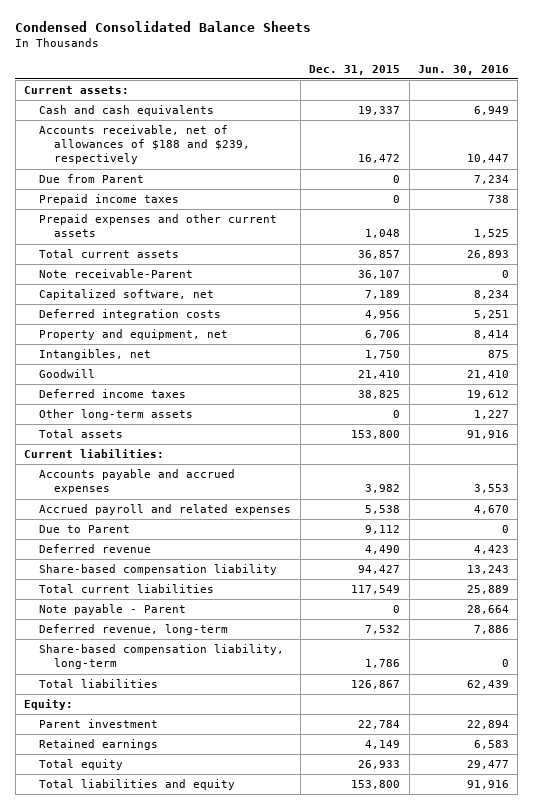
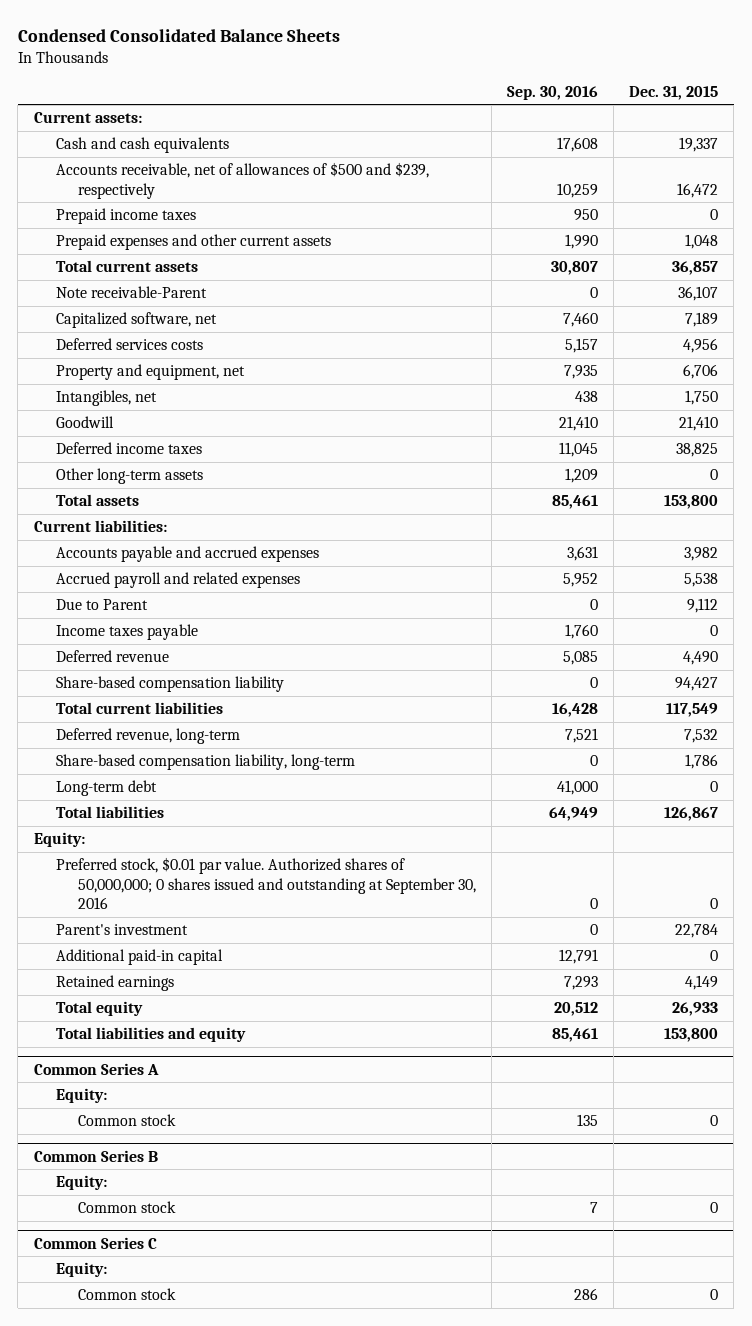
- | Dec. 31, 2015 | Jun. 30, 2016
+ | Sep. 30, 2016 | Dec. 31, 2015
- Accounts receivable, net of allowances of $188 and $239, respectively | 16,472 | 10,447
- Due from Parent | 0 | 7,234
+ Accounts receivable, net of allowances of $500 and $239, respectively | 10,259 | 16,472
- Deferred integration costs | 4,956 | 5,251
+ Deferred services costs | 5,157 | 4,956
+ Income taxes payable | 1,760 | 0
- Note payable - Parent | 0 | 28,664
+ Long-term debt | 41,000 | 0
- Parent investment | 22,784 | 22,894
+ Preferred stock, $0.01 par value. Authorized shares of 50,000,000; 0 shares issued and outstanding at September 30, 2016 | 0 | 0
+ Parent's investment | 0 | 22,784
+ Additional paid-in capital | 12,791 | 0
+ Common Series A
+ Equity:
+ Common stock | 135 | 0
+ Common Series B
+ Equity:
+ Common stock | 7 | 0
+ Common Series C
+ Equity:
+ Common stock | 286 | 0

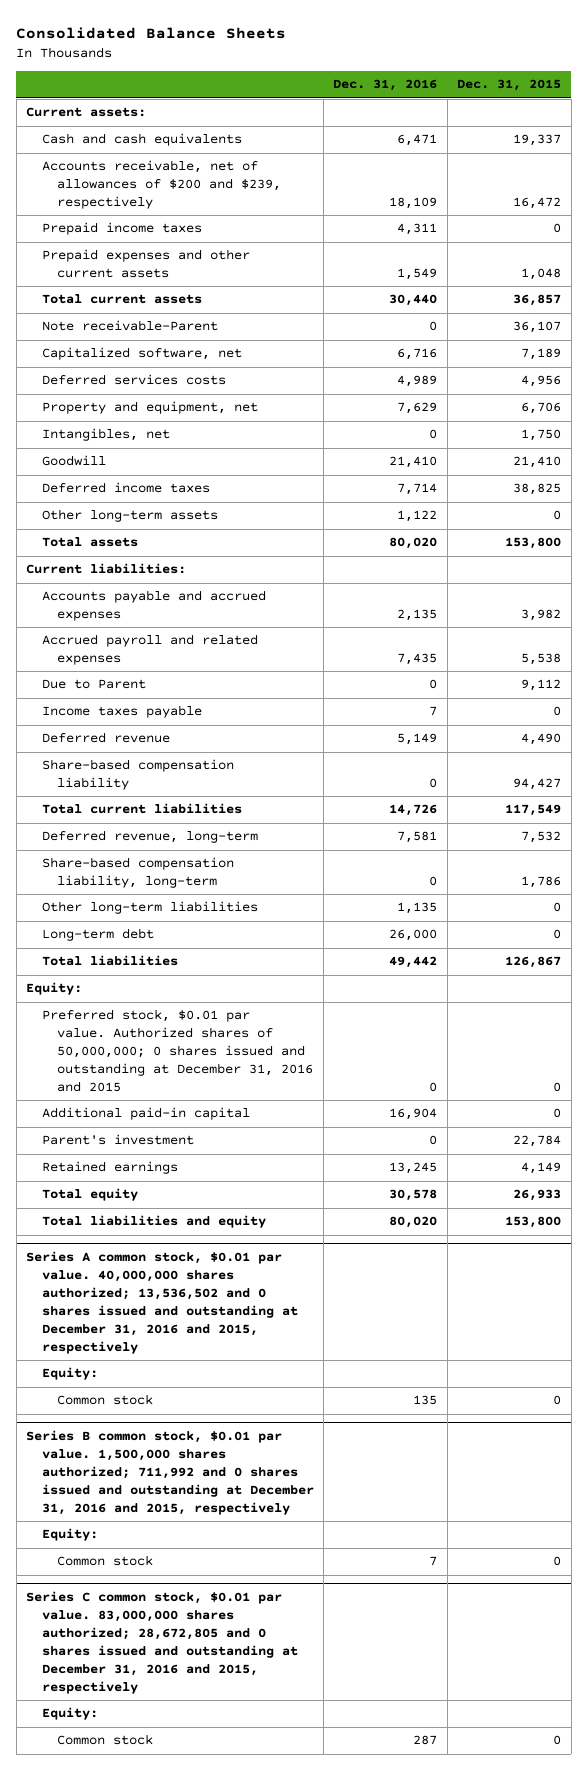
- Condensed Consolidated Balance Sheets
+ Consolidated Balance Sheets
- | Sep. 30, 2016 | Dec. 31, 2015
+ | Dec. 31, 2016 | Dec. 31, 2015
- Accounts receivable, net of allowances of $500 and $239, respectively | 10,259 | 16,472
+ Accounts receivable, net of allowances of $200 and $239, respectively | 18,109 | 16,472
+ Other long-term liabilities | 1,135 | 0
- Preferred stock, $0.01 par value. Authorized shares of 50,000,000; 0 shares issued and outstanding at September 30, 2016 | 0 | 0
+ Preferred stock, $0.01 par value. Authorized shares of 50,000,000; 0 shares issued and outstanding at December 31, 2016 and 2015 | 0 | 0
moved down: Parent's investment | 0 | 22,784
- Common Series A
+ Series A common stock, $0.01 par value. 40,000,000 shares authorized; 13,536,502 and 0 shares issued and outstanding at December 31, 2016 and 2015, respectively
- Common Series B
+ Series B common stock, $0.01 par value. 1,500,000 shares authorized; 711,992 and 0 shares issued and outstanding at December 31, 2016 and 2015, respectively
- Common Series C
+ Series C common stock, $0.01 par value. 83,000,000 shares authorized; 28,672,805 and 0 shares issued and outstanding at December 31, 2016 and 2015, respectively

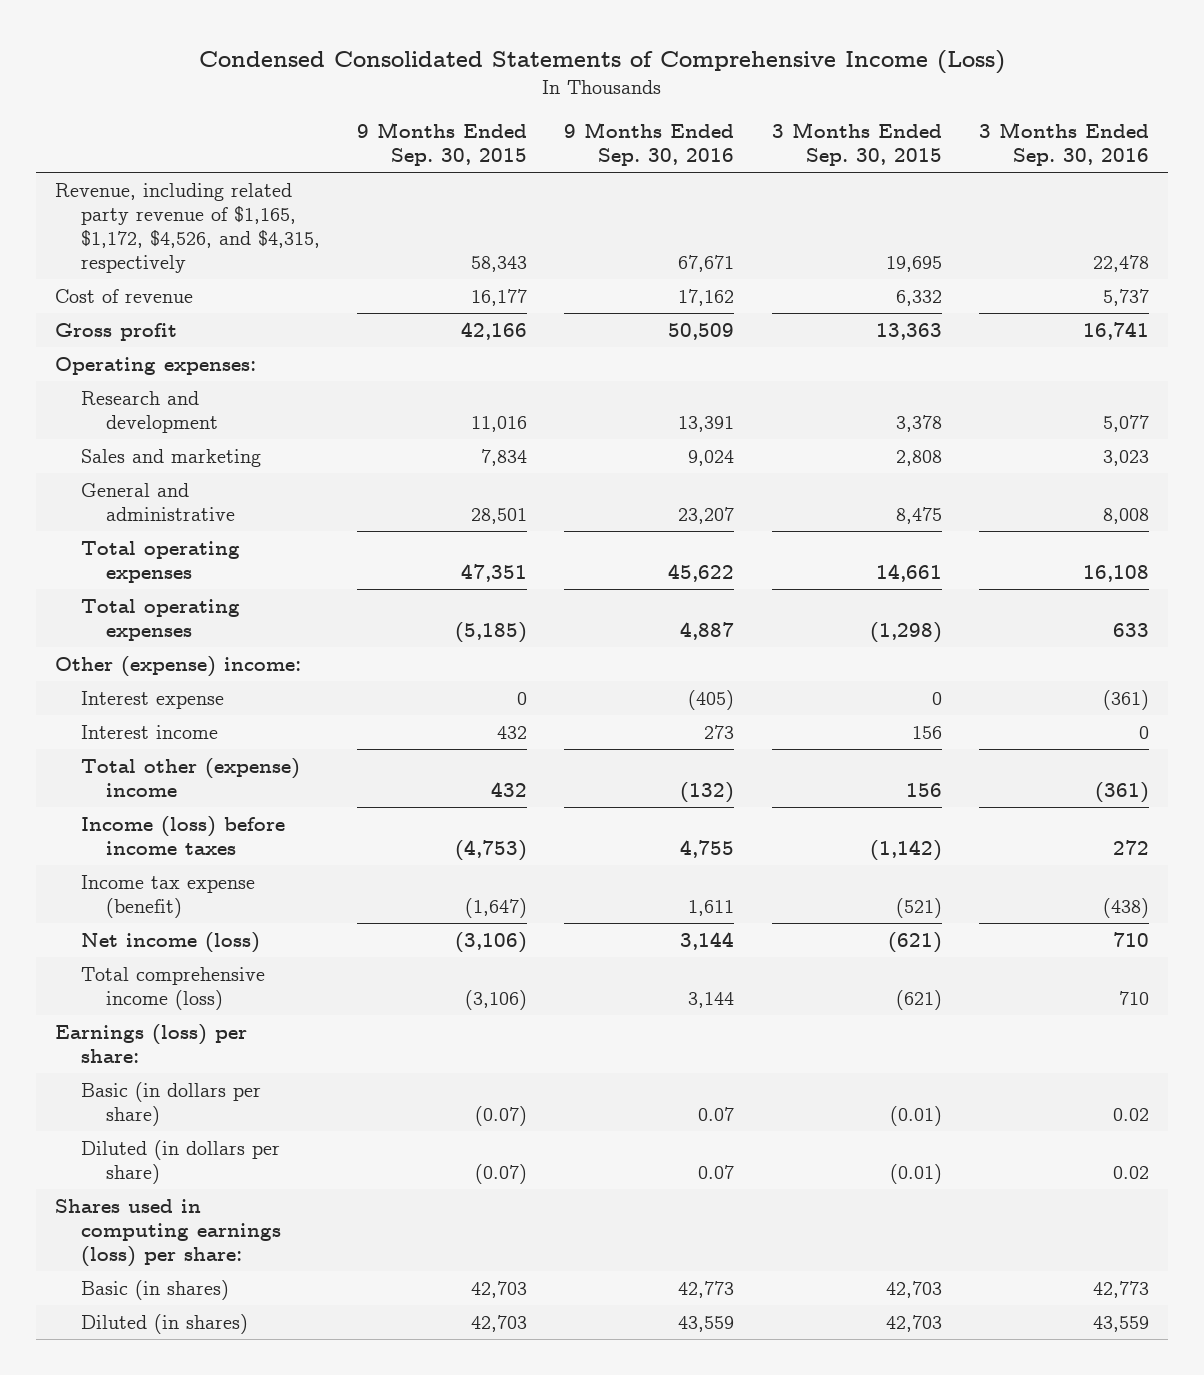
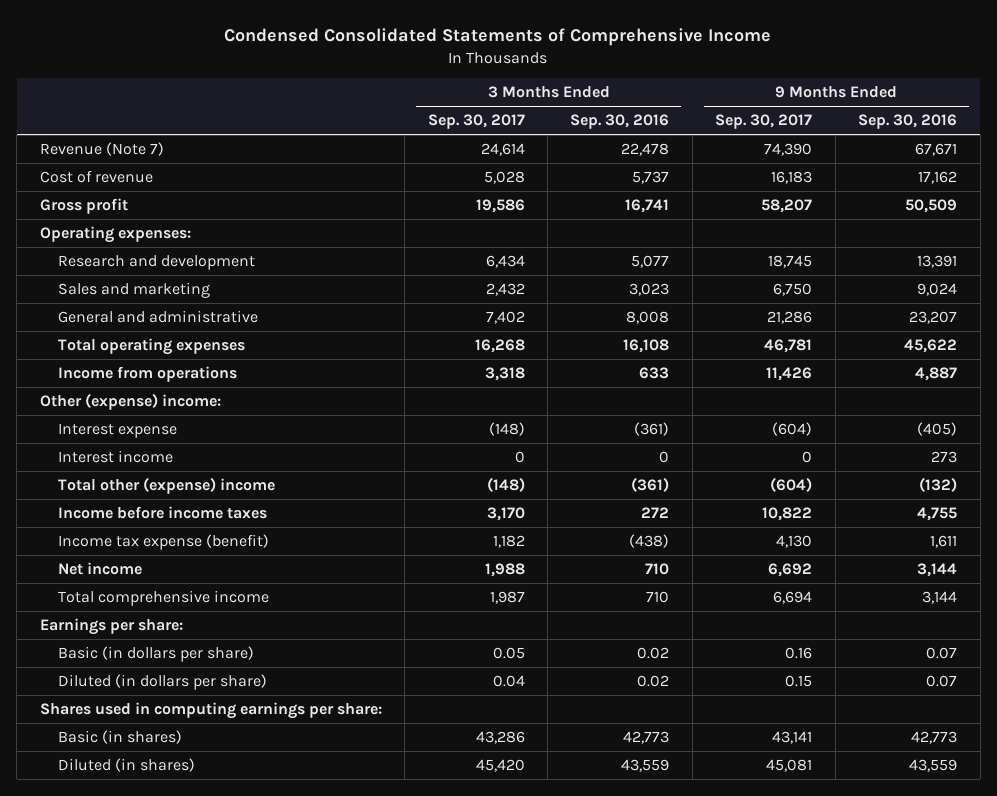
- Condensed Consolidated Statements of Comprehensive Income (Loss)
+ Condensed Consolidated Statements of Comprehensive Income
- | 9 Months Ended Sep. 30, 2015 | 9 Months Ended Sep. 30, 2016 | 3 Months Ended Sep. 30, 2015 | 3 Months Ended Sep. 30, 2016
+ | 3 Months Ended Sep. 30, 2017 | 3 Months Ended Sep. 30, 2016 | 9 Months Ended Sep. 30, 2017 | 9 Months Ended Sep. 30, 2016
- Revenue, including related party revenue of $1,165, $1,172, $4,526, and $4,315, respectively | 58,343 | 67,671 | 19,695 | 22,478
+ Revenue (Note 7) | 24,614 | 22,478 | 74,390 | 67,671
- Total operating expenses | (5,185) | 4,887 | (1,298) | 633
+ Income from operations | 3,318 | 633 | 11,426 | 4,887
- Income (loss) before income taxes | (4,753) | 4,755 | (1,142) | 272
+ Income before income taxes | 3,170 | 272 | 10,822 | 4,755
- Net income (loss) | (3,106) | 3,144 | (621) | 710
- Total comprehensive income (loss) | (3,106) | 3,144 | (621) | 710
- Earnings (loss) per share:
+ Net income | 1,988 | 710 | 6,692 | 3,144
+ Total comprehensive income | 1,987 | 710 | 6,694 | 3,144
+ Earnings per share:
- Shares used in computing earnings (loss) per share:
+ Shares used in computing earnings per share:

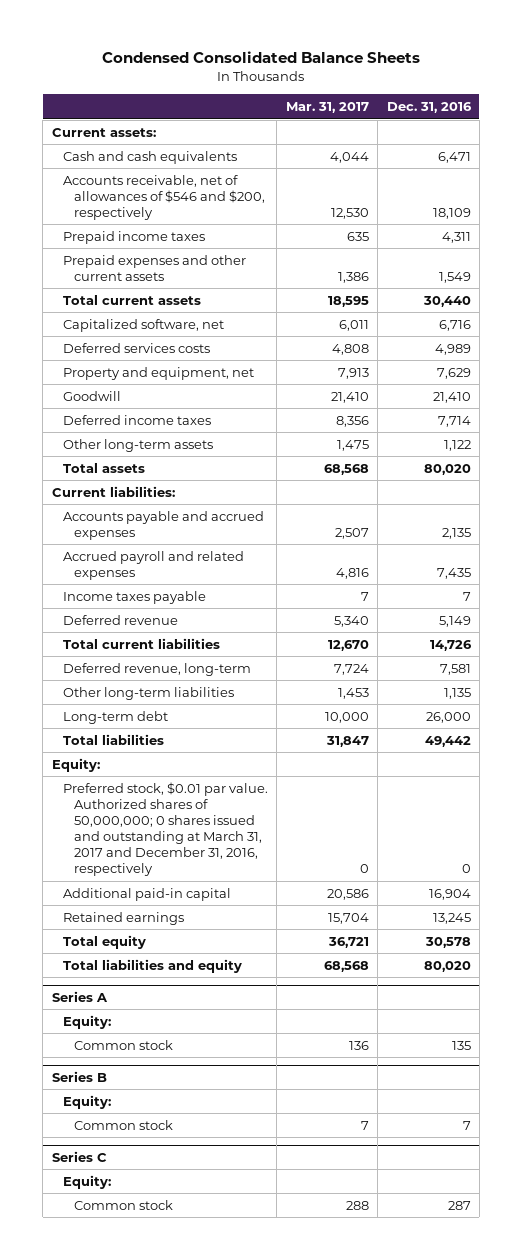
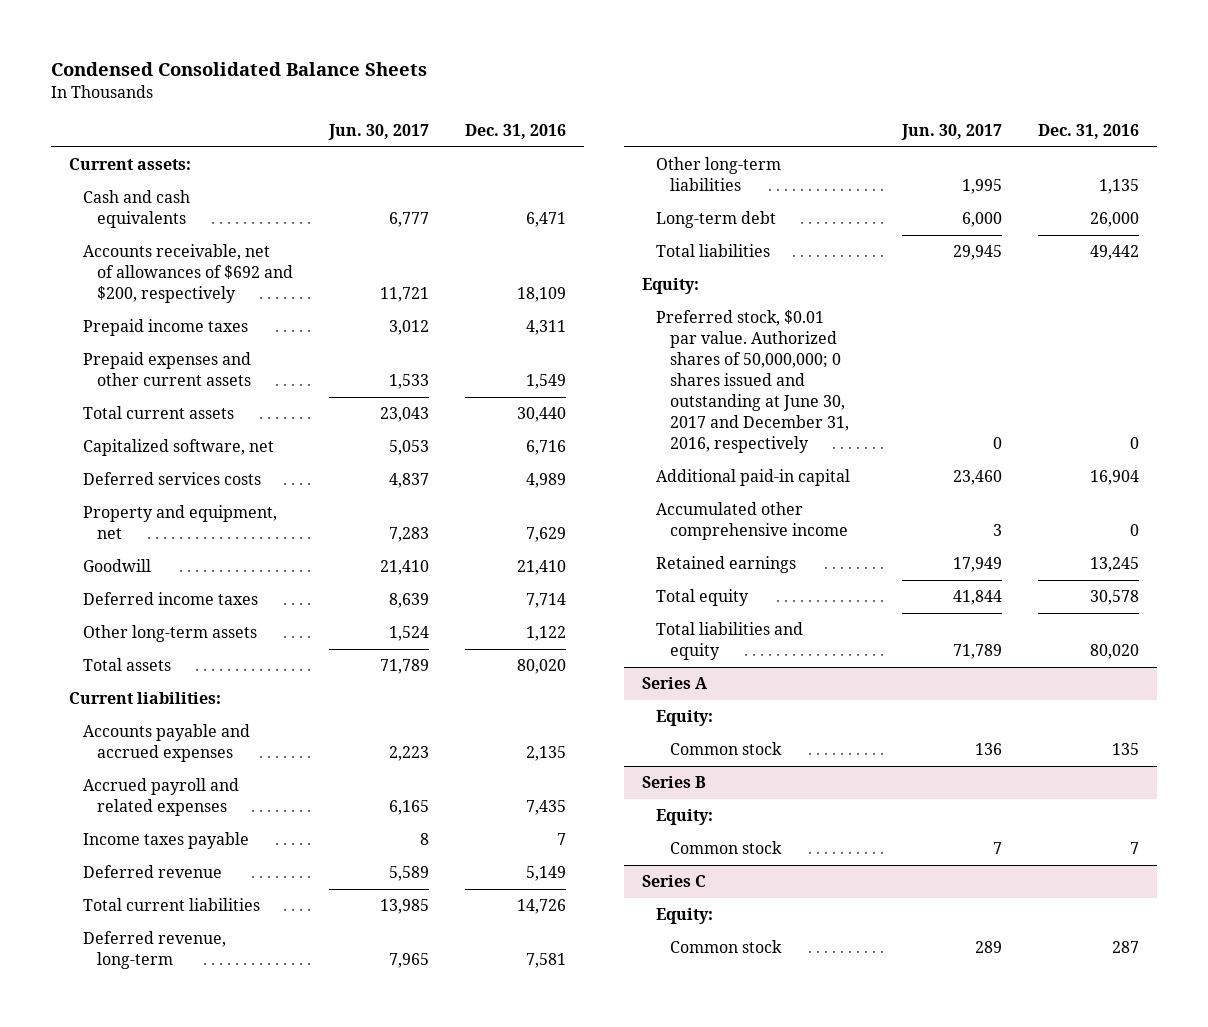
- | Mar. 31, 2017 | Dec. 31, 2016
+ | Jun. 30, 2017 | Dec. 31, 2016
- Accounts receivable, net of allowances of $546 and $200, respectively | 12,530 | 18,109
+ Accounts receivable, net of allowances of $692 and $200, respectively | 11,721 | 18,109
- Preferred stock, $0.01 par value. Authorized shares of 50,000,000; 0 shares issued and outstanding at March 31, 2017 and December 31, 2016, respectively | 0 | 0
+ Preferred stock, $0.01 par value. Authorized shares of 50,000,000; 0 shares issued and outstanding at June 30, 2017 and December 31, 2016, respectively | 0 | 0
+ Accumulated other comprehensive income | 3 | 0

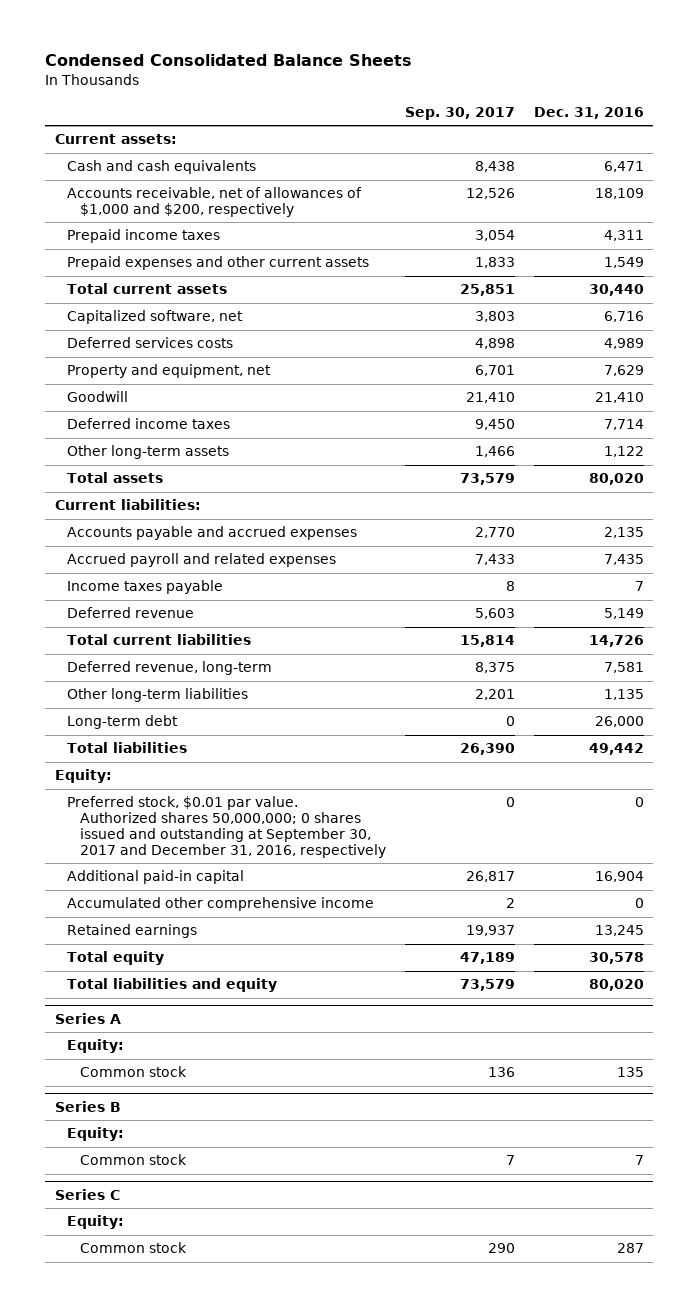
- | Jun. 30, 2017 | Dec. 31, 2016
+ | Sep. 30, 2017 | Dec. 31, 2016
- Accounts receivable, net of allowances of $692 and $200, respectively | 11,721 | 18,109
+ Accounts receivable, net of allowances of $1,000 and $200, respectively | 12,526 | 18,109
- Preferred stock, $0.01 par value. Authorized shares of 50,000,000; 0 shares issued and outstanding at June 30, 2017 and December 31, 2016, respectively | 0 | 0
+ Preferred stock, $0.01 par value. Authorized shares 50,000,000; 0 shares issued and outstanding at September 30, 2017 and December 31, 2016, respectively | 0 | 0

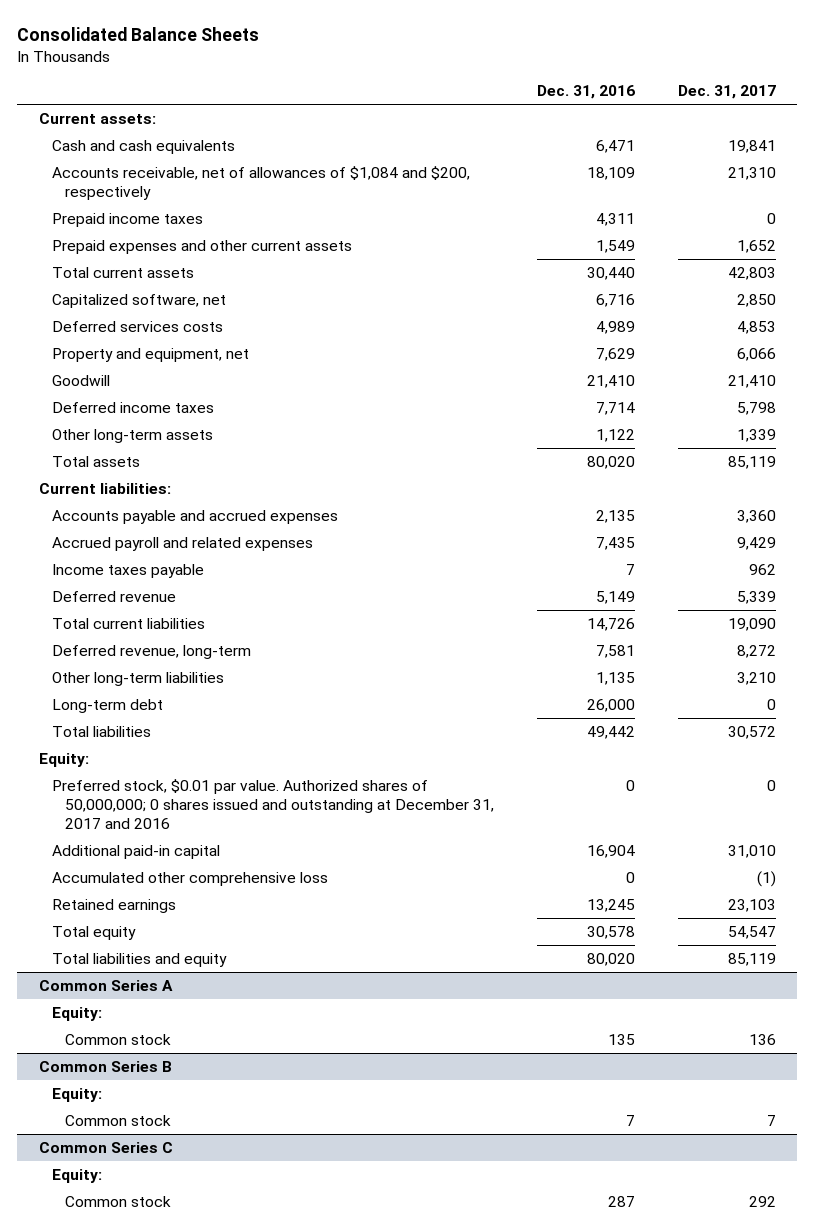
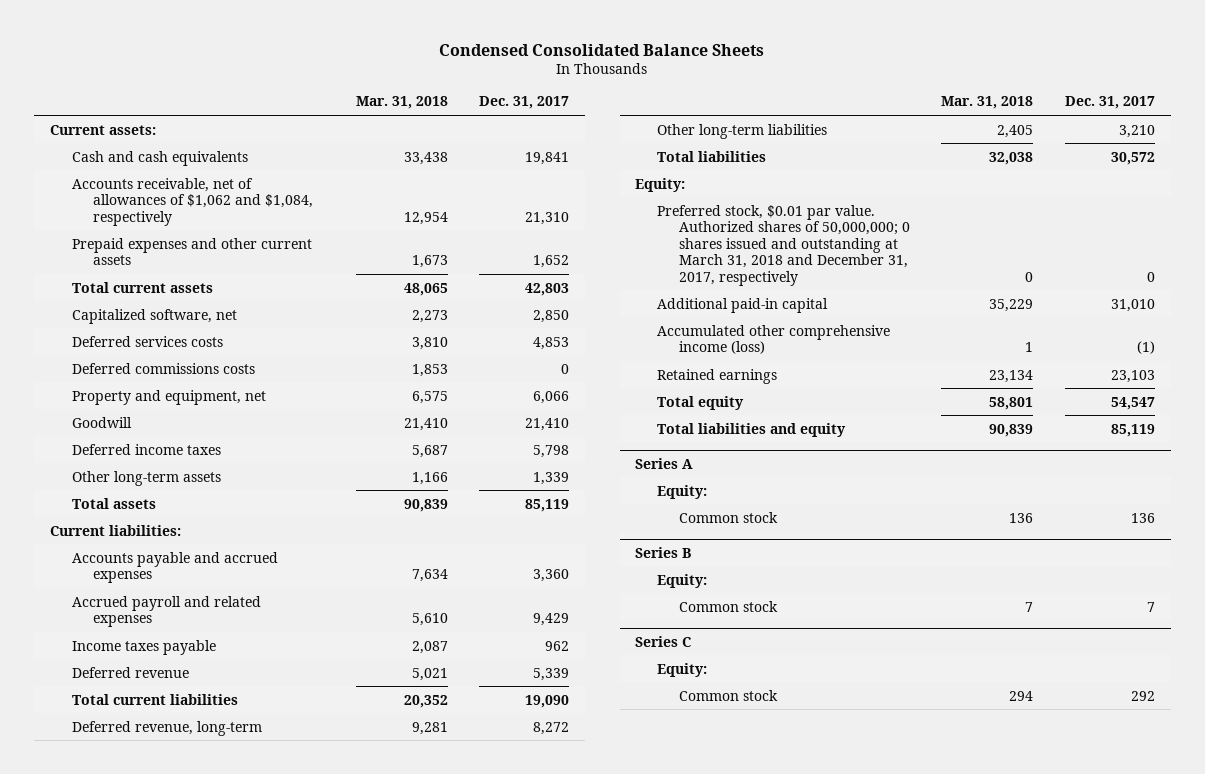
- Consolidated Balance Sheets
+ Condensed Consolidated Balance Sheets
- | Dec. 31, 2016 | Dec. 31, 2017
+ | Mar. 31, 2018 | Dec. 31, 2017
- Accounts receivable, net of allowances of $1,084 and $200, respectively | 18,109 | 21,310
- Prepaid income taxes | 4,311 | 0
+ Accounts receivable, net of allowances of $1,062 and $1,084, respectively | 12,954 | 21,310
+ Deferred commissions costs | 1,853 | 0
- Long-term debt | 26,000 | 0
- Preferred stock, $0.01 par value. Authorized shares of 50,000,000; 0 shares issued and outstanding at December 31, 2017 and 2016 | 0 | 0
+ Preferred stock, $0.01 par value. Authorized shares of 50,000,000; 0 shares issued and outstanding at March 31, 2018 and December 31, 2017, respectively | 0 | 0
- Accumulated other comprehensive loss | 0 | (1)
+ Accumulated other comprehensive income (loss) | 1 | (1)
- Common Series A
+ Series A
- Common Series B
+ Series B
- Common Series C
+ Series C

